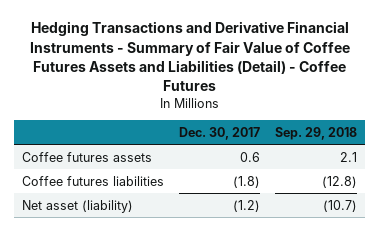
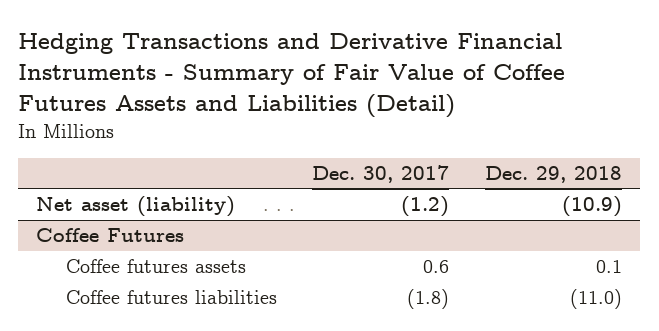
- Hedging Transactions and Derivative Financial Instruments - Summary of Fair Value of Coffee Futures Assets and Liabilities (Detail) - Coffee Futures
+ Hedging Transactions and Derivative Financial Instruments - Summary of Fair Value of Coffee Futures Assets and Liabilities (Detail)
- | Dec. 30, 2017 | Sep. 29, 2018
+ | Dec. 30, 2017 | Dec. 29, 2018
moved up: Net asset (liability) | (1.2) | (10.9)
+ Coffee Futures

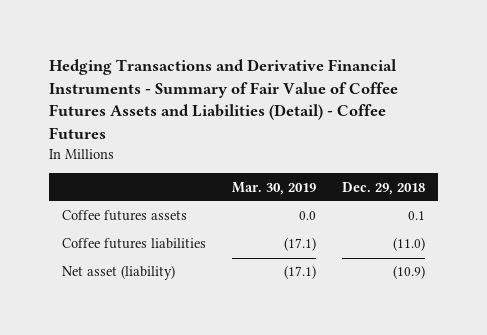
- Hedging Transactions and Derivative Financial Instruments - Summary of Fair Value of Coffee Futures Assets and Liabilities (Detail)
+ Hedging Transactions and Derivative Financial Instruments - Summary of Fair Value of Coffee Futures Assets and Liabilities (Detail) - Coffee Futures
- | Dec. 30, 2017 | Dec. 29, 2018
+ | Mar. 30, 2019 | Dec. 29, 2018
- Coffee Futures
moved down: Net asset (liability) | (17.1) | (10.9)

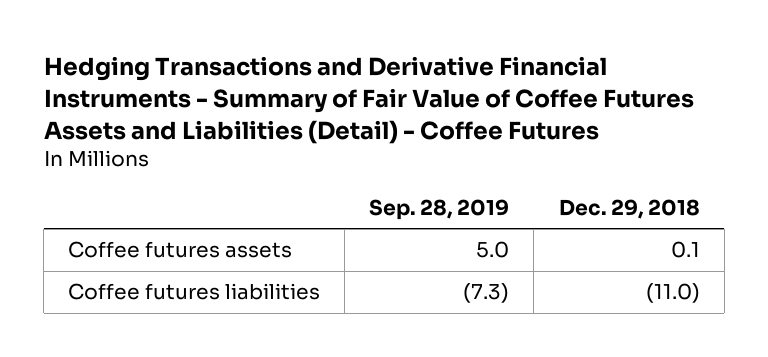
- | Mar. 30, 2019 | Dec. 29, 2018
+ | Sep. 28, 2019 | Dec. 29, 2018
- Net asset (liability) | (17.1) | (10.9)

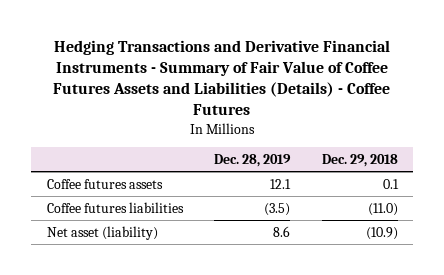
- Hedging Transactions and Derivative Financial Instruments - Summary of Fair Value of Coffee Futures Assets and Liabilities (Detail) - Coffee Futures
+ Hedging Transactions and Derivative Financial Instruments - Summary of Fair Value of Coffee Futures Assets and Liabilities (Details) - Coffee Futures
- | Sep. 28, 2019 | Dec. 29, 2018
+ | Dec. 28, 2019 | Dec. 29, 2018
+ Net asset (liability) | 8.6 | (10.9)

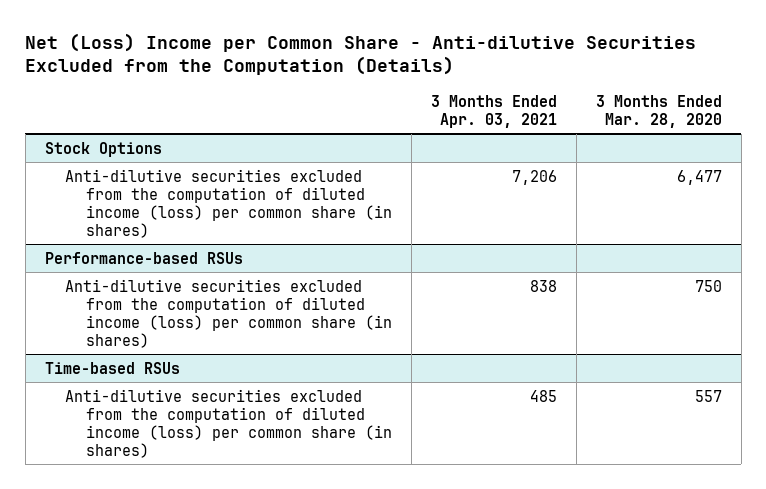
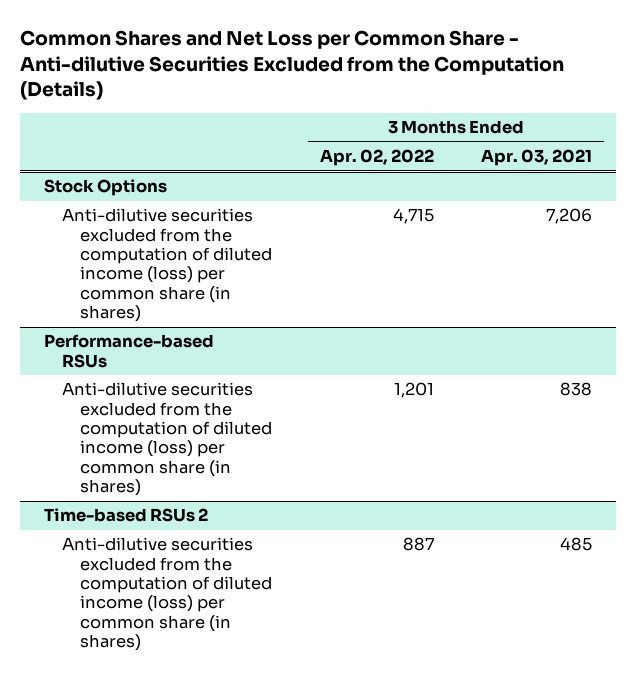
- Net (Loss) Income per Common Share - Anti-dilutive Securities Excluded from the Computation (Details)
+ Common Shares and Net Loss per Common Share - Anti-dilutive Securities Excluded from the Computation (Details)
- | 3 Months Ended Apr. 03, 2021 | 3 Months Ended Mar. 28, 2020
+ | 3 Months Ended Apr. 02, 2022 | 3 Months Ended Apr. 03, 2021
- Time-based RSUs
+ Time-based RSUs 2

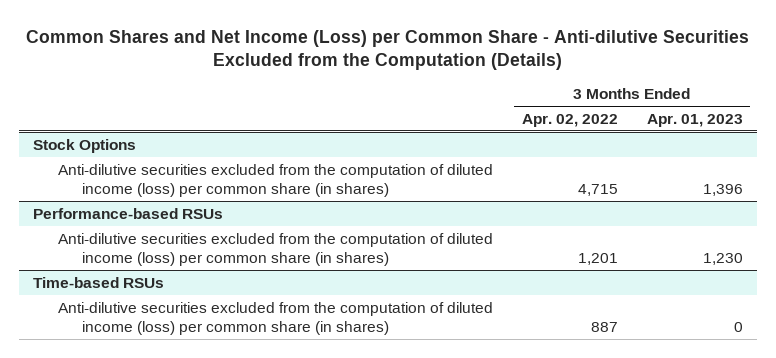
- Common Shares and Net Loss per Common Share - Anti-dilutive Securities Excluded from the Computation (Details)
+ Common Shares and Net Income (Loss) per Common Share - Anti-dilutive Securities Excluded from the Computation (Details)
- | 3 Months Ended Apr. 02, 2022 | 3 Months Ended Apr. 03, 2021
+ | 3 Months Ended Apr. 02, 2022 | 3 Months Ended Apr. 01, 2023
- Time-based RSUs 2
+ Time-based RSUs

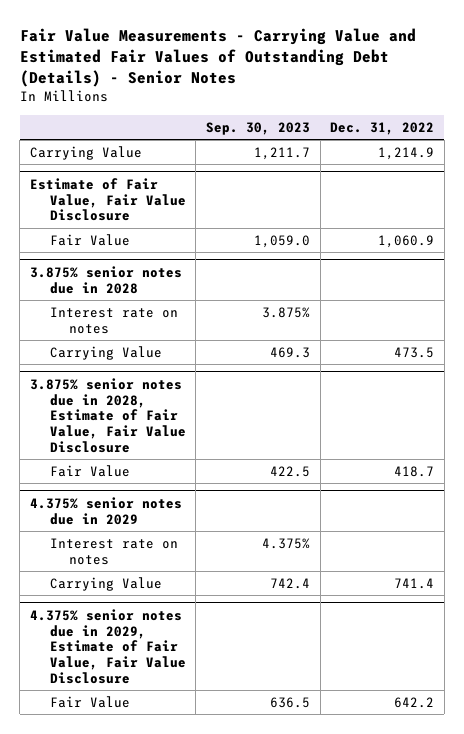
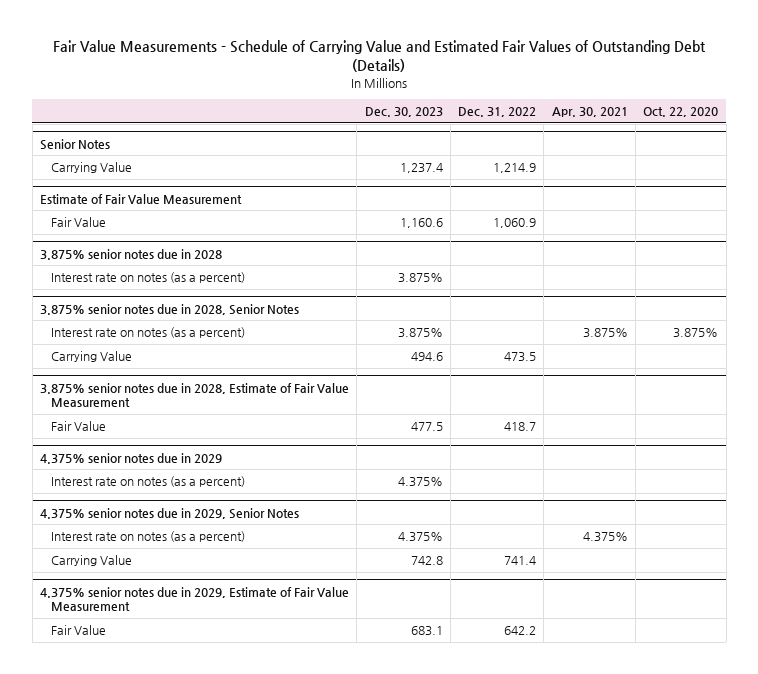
- Fair Value Measurements - Carrying Value and Estimated Fair Values of Outstanding Debt (Details) - Senior Notes
+ Fair Value Measurements - Schedule of Carrying Value and Estimated Fair Values of Outstanding Debt (Details)
- | Sep. 30, 2023 | Dec. 31, 2022
+ | Dec. 30, 2023 | Dec. 31, 2022 | Apr. 30, 2021 | Oct. 22, 2020
+ Senior Notes
- Estimate of Fair Value, Fair Value Disclosure
+ Estimate of Fair Value Measurement
@ 3.875% senior notes due in 2028
- Interest rate on notes | 3.875% |
+ Interest rate on notes (as a percent) | 3.875% | | |
+ 3.875% senior notes due in 2028, Senior Notes
+ Interest rate on notes (as a percent) | 3.875% | | 3.875% | 3.875%
- 3.875% senior notes due in 2028, Estimate of Fair Value, Fair Value Disclosure
+ 3.875% senior notes due in 2028, Estimate of Fair Value Measurement
@ 4.375% senior notes due in 2029
- Interest rate on notes | 4.375% |
+ Interest rate on notes (as a percent) | 4.375% | | |
+ 4.375% senior notes due in 2029, Senior Notes
+ Interest rate on notes (as a percent) | 4.375% | | 4.375% |
- 4.375% senior notes due in 2029, Estimate of Fair Value, Fair Value Disclosure
+ 4.375% senior notes due in 2029, Estimate of Fair Value Measurement

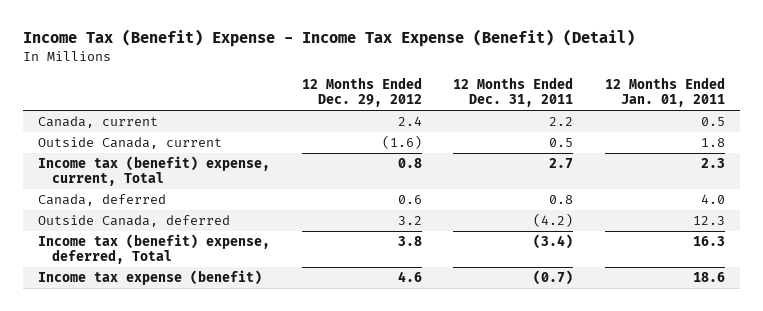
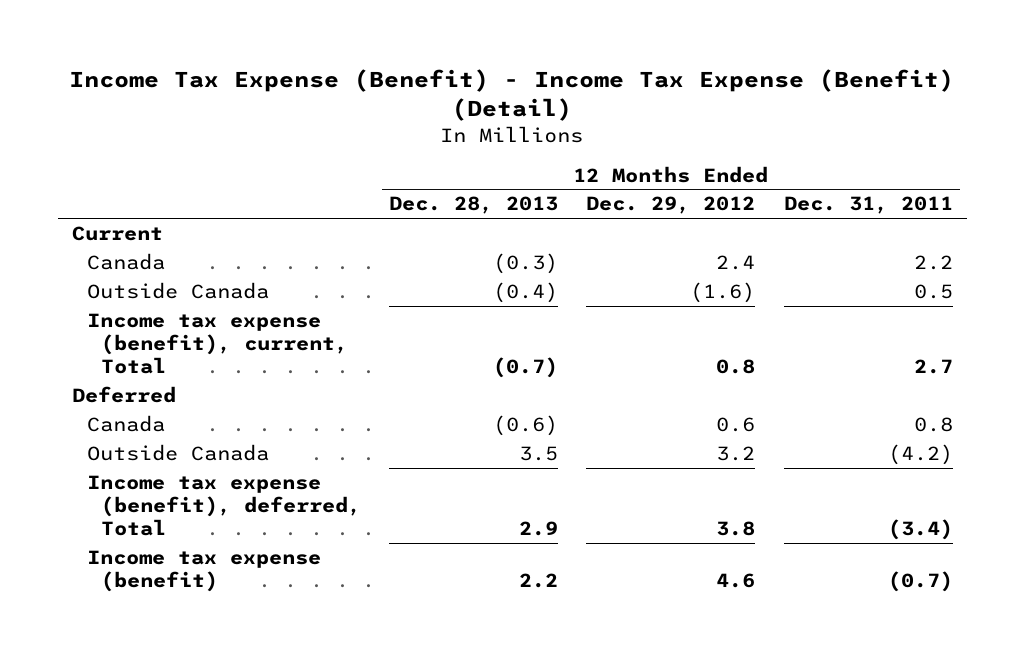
- Income Tax (Benefit) Expense - Income Tax Expense (Benefit) (Detail)
+ Income Tax Expense (Benefit) - Income Tax Expense (Benefit) (Detail)
- | 12 Months Ended Dec. 29, 2012 | 12 Months Ended Dec. 31, 2011 | 12 Months Ended Jan. 01, 2011
+ | 12 Months Ended Dec. 28, 2013 | 12 Months Ended Dec. 29, 2012 | 12 Months Ended Dec. 31, 2011
- Canada, current | 2.4 | 2.2 | 0.5
- Outside Canada, current | (1.6) | 0.5 | 1.8
- Income tax (benefit) expense, current, Total | 0.8 | 2.7 | 2.3
- Canada, deferred | 0.6 | 0.8 | 4.0
- Outside Canada, deferred | 3.2 | (4.2) | 12.3
- Income tax (benefit) expense, deferred, Total | 3.8 | (3.4) | 16.3
+ Current
+ Canada | (0.3) | 2.4 | 2.2
+ Outside Canada | (0.4) | (1.6) | 0.5
+ Income tax expense (benefit), current, Total | (0.7) | 0.8 | 2.7
+ Deferred
+ Canada | (0.6) | 0.6 | 0.8
+ Outside Canada | 3.5 | 3.2 | (4.2)
+ Income tax expense (benefit), deferred, Total | 2.9 | 3.8 | (3.4)

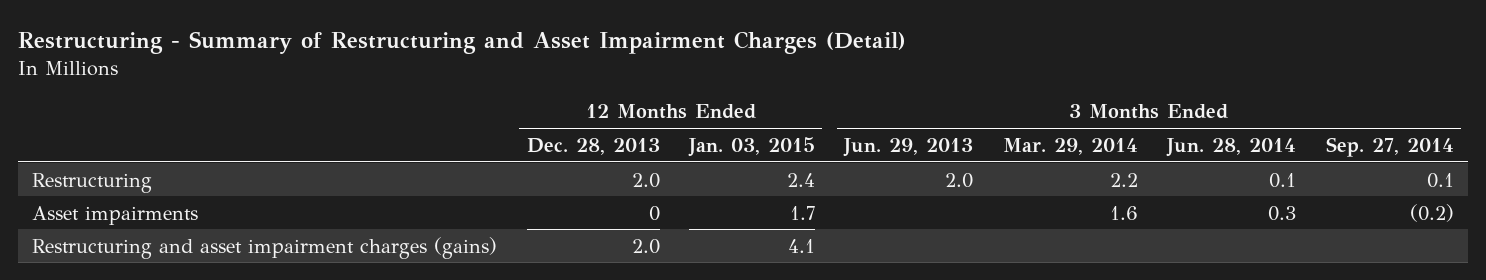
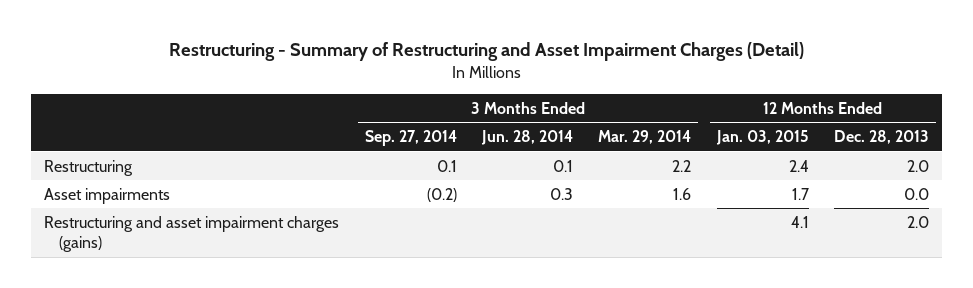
- | 12 Months Ended Dec. 28, 2013 | 12 Months Ended Jan. 03, 2015 | 3 Months Ended Jun. 29, 2013 | 3 Months Ended Mar. 29, 2014 | 3 Months Ended Jun. 28, 2014 | 3 Months Ended Sep. 27, 2014
+ | 3 Months Ended Sep. 27, 2014 | 3 Months Ended Jun. 28, 2014 | 3 Months Ended Mar. 29, 2014 | 12 Months Ended Jan. 03, 2015 | 12 Months Ended Dec. 28, 2013
- Asset impairments | 0 | 1.7 | | 1.6 | 0.3 | (0.2)
+ Asset impairments | (0.2) | 0.3 | 1.6 | 1.7 | 0.0

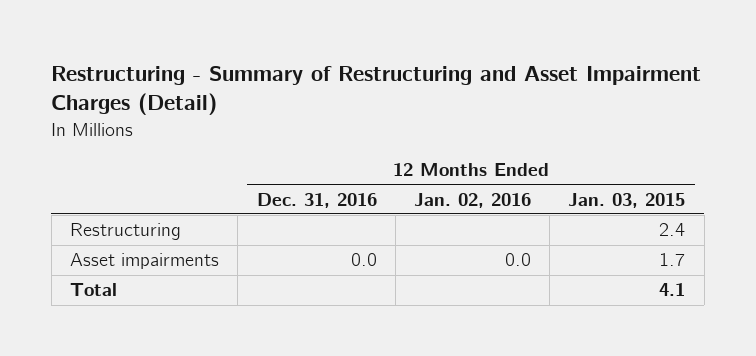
- | 3 Months Ended Sep. 27, 2014 | 3 Months Ended Jun. 28, 2014 | 3 Months Ended Mar. 29, 2014 | 12 Months Ended Jan. 03, 2015 | 12 Months Ended Dec. 28, 2013
+ | 12 Months Ended Dec. 31, 2016 | 12 Months Ended Jan. 02, 2016 | 12 Months Ended Jan. 03, 2015
- Restructuring and asset impairment charges (gains) | | | | 4.1 | 2.0
+ Total | | | 4.1

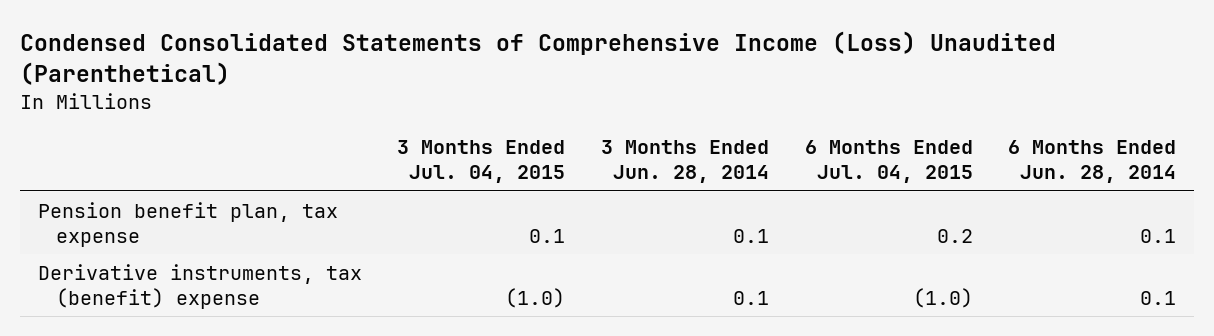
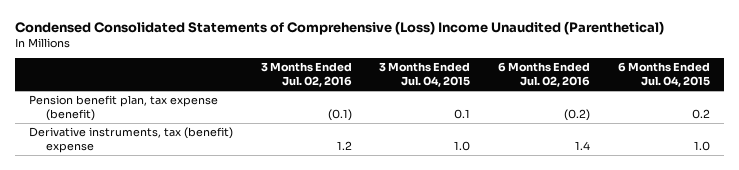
- Condensed Consolidated Statements of Comprehensive Income (Loss) Unaudited (Parenthetical)
+ Condensed Consolidated Statements of Comprehensive (Loss) Income Unaudited (Parenthetical)
- | 3 Months Ended Jul. 04, 2015 | 3 Months Ended Jun. 28, 2014 | 6 Months Ended Jul. 04, 2015 | 6 Months Ended Jun. 28, 2014
+ | 3 Months Ended Jul. 02, 2016 | 3 Months Ended Jul. 04, 2015 | 6 Months Ended Jul. 02, 2016 | 6 Months Ended Jul. 04, 2015
- Pension benefit plan, tax expense | 0.1 | 0.1 | 0.2 | 0.1
- Derivative instruments, tax (benefit) expense | (1.0) | 0.1 | (1.0) | 0.1
+ Pension benefit plan, tax expense (benefit) | (0.1) | 0.1 | (0.2) | 0.2
+ Derivative instruments, tax (benefit) expense | 1.2 | 1.0 | 1.4 | 1.0

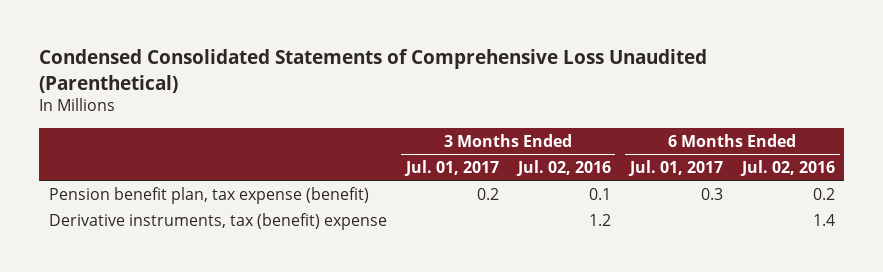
- Condensed Consolidated Statements of Comprehensive (Loss) Income Unaudited (Parenthetical)
+ Condensed Consolidated Statements of Comprehensive Loss Unaudited (Parenthetical)
- | 3 Months Ended Jul. 02, 2016 | 3 Months Ended Jul. 04, 2015 | 6 Months Ended Jul. 02, 2016 | 6 Months Ended Jul. 04, 2015
+ | 3 Months Ended Jul. 01, 2017 | 3 Months Ended Jul. 02, 2016 | 6 Months Ended Jul. 01, 2017 | 6 Months Ended Jul. 02, 2016
- Pension benefit plan, tax expense (benefit) | (0.1) | 0.1 | (0.2) | 0.2
+ Pension benefit plan, tax expense (benefit) | 0.2 | 0.1 | 0.3 | 0.2

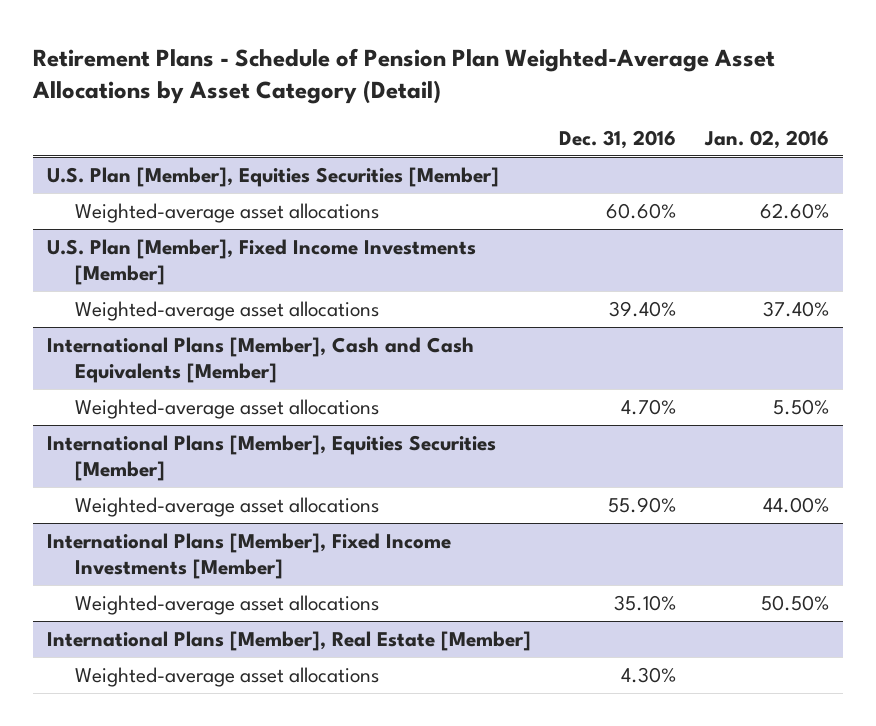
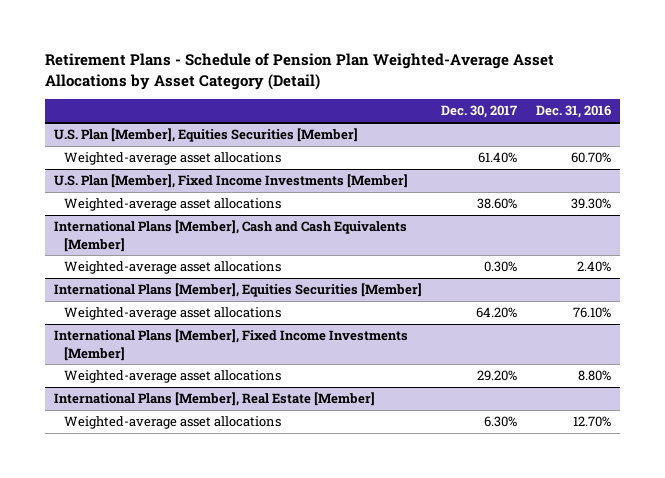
- | Dec. 31, 2016 | Jan. 02, 2016
+ | Dec. 30, 2017 | Dec. 31, 2016
@ U.S. Plan [Member], Equities Securities [Member]
- Weighted-average asset allocations | 60.60% | 62.60%
+ Weighted-average asset allocations | 61.40% | 60.70%
@ U.S. Plan [Member], Fixed Income Investments [Member]
- Weighted-average asset allocations | 39.40% | 37.40%
+ Weighted-average asset allocations | 38.60% | 39.30%
@ International Plans [Member], Cash and Cash Equivalents [Member]
- Weighted-average asset allocations | 4.70% | 5.50%
+ Weighted-average asset allocations | 0.30% | 2.40%
@ International Plans [Member], Equities Securities [Member]
- Weighted-average asset allocations | 55.90% | 44.00%
+ Weighted-average asset allocations | 64.20% | 76.10%
@ International Plans [Member], Fixed Income Investments [Member]
- Weighted-average asset allocations | 35.10% | 50.50%
+ Weighted-average asset allocations | 29.20% | 8.80%
@ International Plans [Member], Real Estate [Member]
- Weighted-average asset allocations | 4.30% |
+ Weighted-average asset allocations | 6.30% | 12.70%

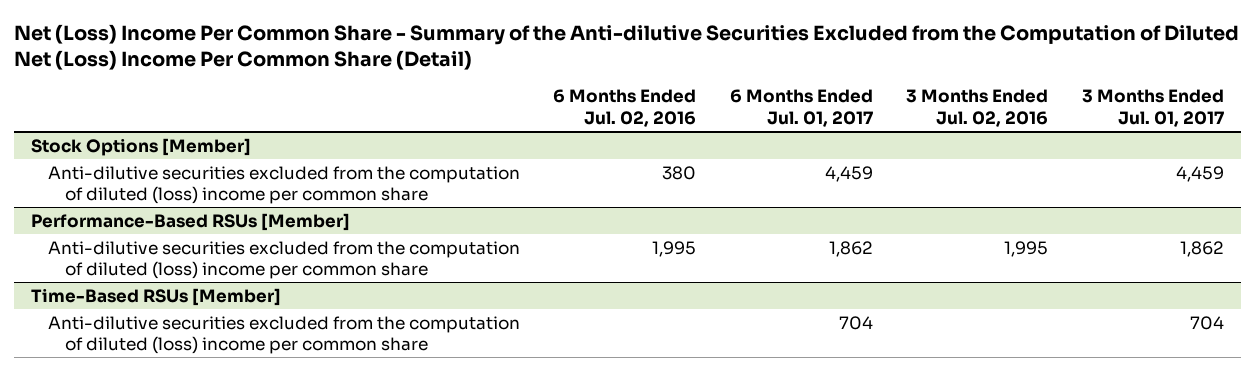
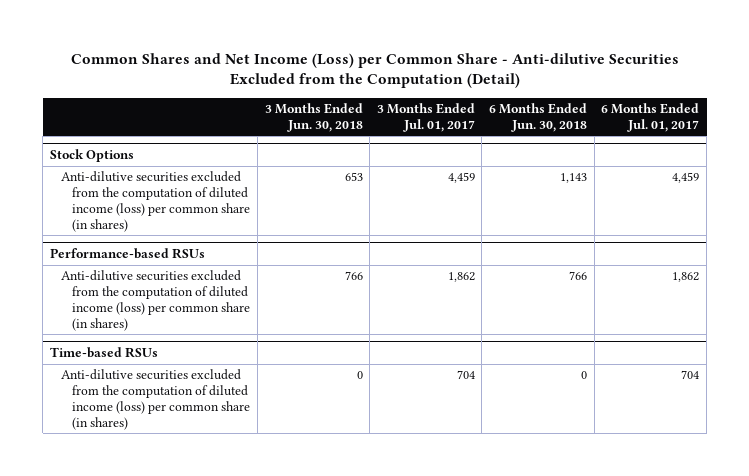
- Net (Loss) Income Per Common Share - Summary of the Anti-dilutive Securities Excluded from the Computation of Diluted Net (Loss) Income Per Common Share (Detail)
+ Common Shares and Net Income (Loss) per Common Share - Anti-dilutive Securities Excluded from the Computation (Detail)
- | 6 Months Ended Jul. 02, 2016 | 6 Months Ended Jul. 01, 2017 | 3 Months Ended Jul. 02, 2016 | 3 Months Ended Jul. 01, 2017
+ | 3 Months Ended Jun. 30, 2018 | 3 Months Ended Jul. 01, 2017 | 6 Months Ended Jun. 30, 2018 | 6 Months Ended Jul. 01, 2017
- Stock Options [Member]
- Anti-dilutive securities excluded from the computation of diluted (loss) income per common share | 380 | 4,459 | | 4,459
- Performance-Based RSUs [Member]
- Anti-dilutive securities excluded from the computation of diluted (loss) income per common share | 1,995 | 1,862 | 1,995 | 1,862
- Time-Based RSUs [Member]
- Anti-dilutive securities excluded from the computation of diluted (loss) income per common share | | 704 | | 704
+ Stock Options
+ Anti-dilutive securities excluded from the computation of diluted income (loss) per common share (in shares) | 653 | 4,459 | 1,143 | 4,459
+ Performance-based RSUs
+ Anti-dilutive securities excluded from the computation of diluted income (loss) per common share (in shares) | 766 | 1,862 | 766 | 1,862
+ Time-based RSUs
+ Anti-dilutive securities excluded from the computation of diluted income (loss) per common share (in shares) | 0 | 704 | 0 | 704

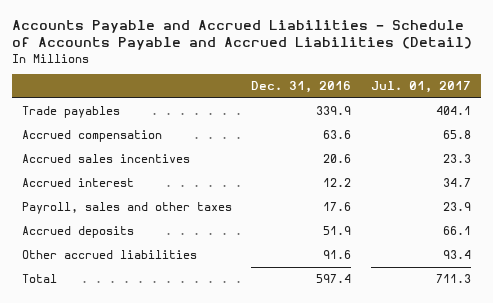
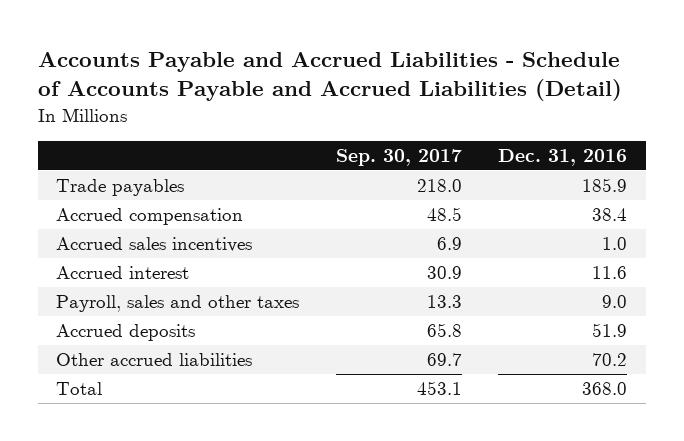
- | Dec. 31, 2016 | Jul. 01, 2017
+ | Sep. 30, 2017 | Dec. 31, 2016
- Trade payables | 339.9 | 404.1
- Accrued compensation | 63.6 | 65.8
- Accrued sales incentives | 20.6 | 23.3
- Accrued interest | 12.2 | 34.7
- Payroll, sales and other taxes | 17.6 | 23.9
+ Trade payables | 218.0 | 185.9
+ Accrued compensation | 48.5 | 38.4
+ Accrued sales incentives | 6.9 | 1.0
+ Accrued interest | 30.9 | 11.6
+ Payroll, sales and other taxes | 13.3 | 9.0
- Other accrued liabilities | 91.6 | 93.4
- Total | 597.4 | 711.3
+ Other accrued liabilities | 69.7 | 70.2
+ Total | 453.1 | 368.0

